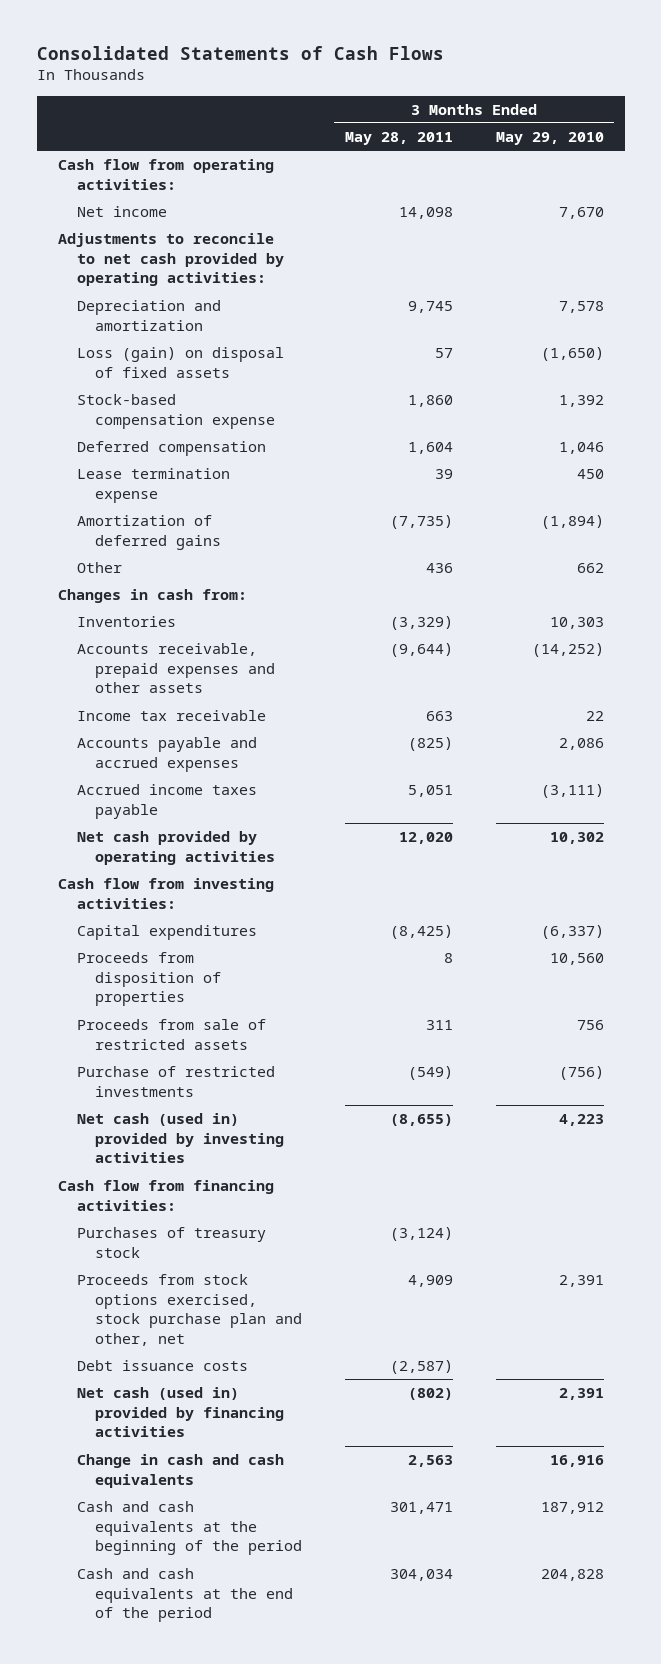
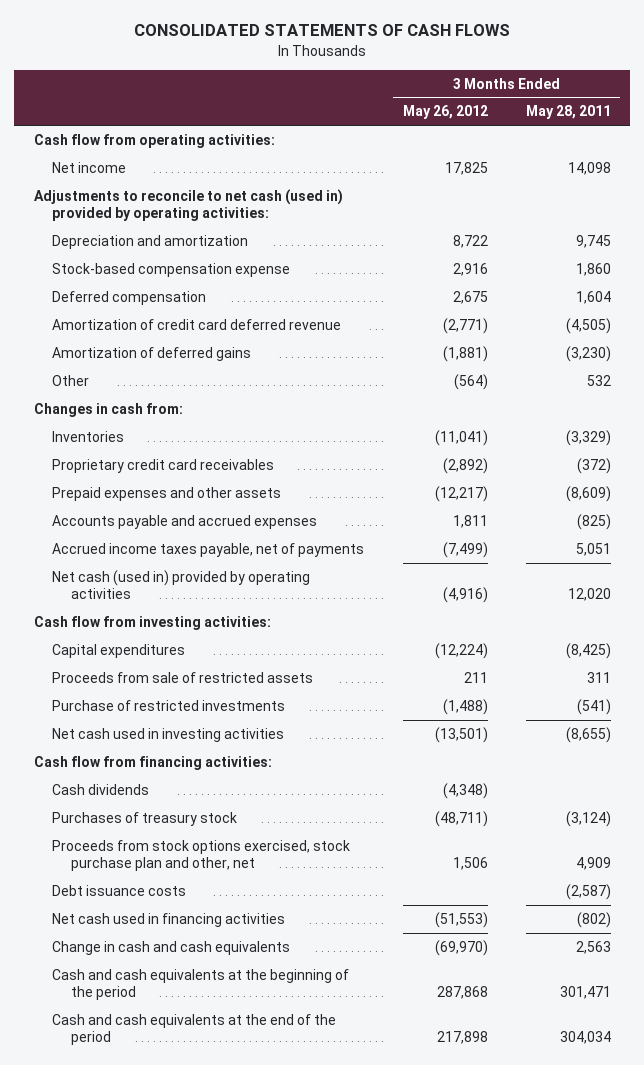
- Consolidated Statements of Cash Flows
+ CONSOLIDATED STATEMENTS OF CASH FLOWS
- | 3 Months Ended May 28, 2011 | 3 Months Ended May 29, 2010
+ | 3 Months Ended May 26, 2012 | 3 Months Ended May 28, 2011
- Adjustments to reconcile to net cash provided by operating activities:
+ Adjustments to reconcile to net cash (used in) provided by operating activities:
- Loss (gain) on disposal of fixed assets | 57 | (1,650)
- Lease termination expense | 39 | 450
- Amortization of deferred gains | (7,735) | (1,894)
- Other | 436 | 662
+ Amortization of credit card deferred revenue | (2,771) | (4,505)
+ Amortization of deferred gains | (1,881) | (3,230)
+ Other | (564) | 532
- Accounts receivable, prepaid expenses and other assets | (9,644) | (14,252)
- Income tax receivable | 663 | 22
+ Proprietary credit card receivables | (2,892) | (372)
+ Prepaid expenses and other assets | (12,217) | (8,609)
- Accrued income taxes payable | 5,051 | (3,111)
- Net cash provided by operating activities | 12,020 | 10,302
+ Accrued income taxes payable, net of payments | (7,499) | 5,051
+ Net cash (used in) provided by operating activities | (4,916) | 12,020
- Proceeds from disposition of properties | 8 | 10,560
- Purchase of restricted investments | (549) | (756)
- Net cash (used in) provided by investing activities | (8,655) | 4,223
+ Purchase of restricted investments | (1,488) | (541)
+ Net cash used in investing activities | (13,501) | (8,655)
+ Cash dividends | (4,348) |
- Net cash (used in) provided by financing activities | (802) | 2,391
+ Net cash used in financing activities | (51,553) | (802)

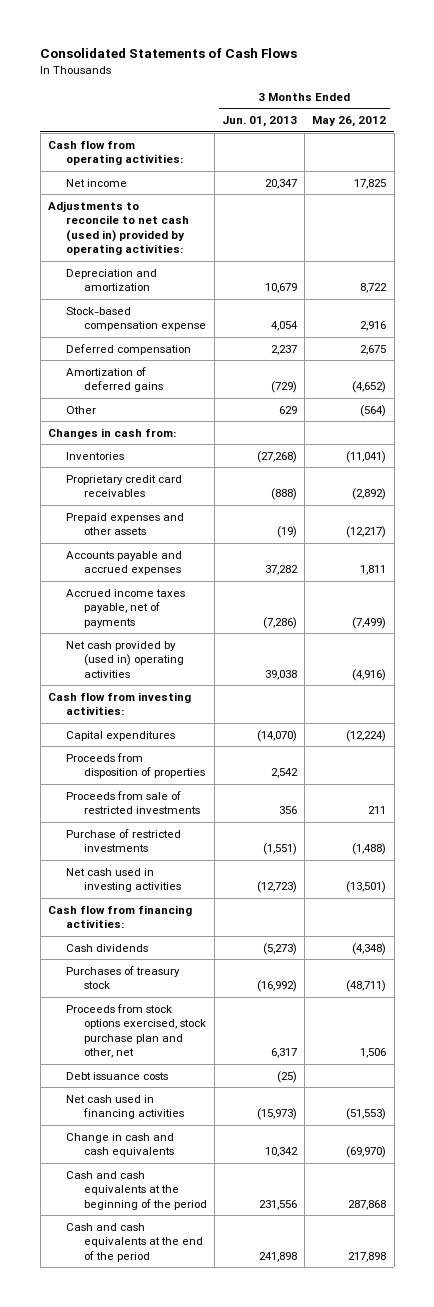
- CONSOLIDATED STATEMENTS OF CASH FLOWS
+ Consolidated Statements of Cash Flows
- | 3 Months Ended May 26, 2012 | 3 Months Ended May 28, 2011
+ | 3 Months Ended Jun. 01, 2013 | 3 Months Ended May 26, 2012
- Amortization of credit card deferred revenue | (2,771) | (4,505)
- Amortization of deferred gains | (1,881) | (3,230)
+ Amortization of deferred gains | (729) | (4,652)
- Net cash (used in) provided by operating activities | (4,916) | 12,020
+ Net cash provided by (used in) operating activities | 39,038 | (4,916)
- Proceeds from sale of restricted assets | 211 | 311
+ Proceeds from disposition of properties | 2,542 |
+ Proceeds from sale of restricted investments | 356 | 211

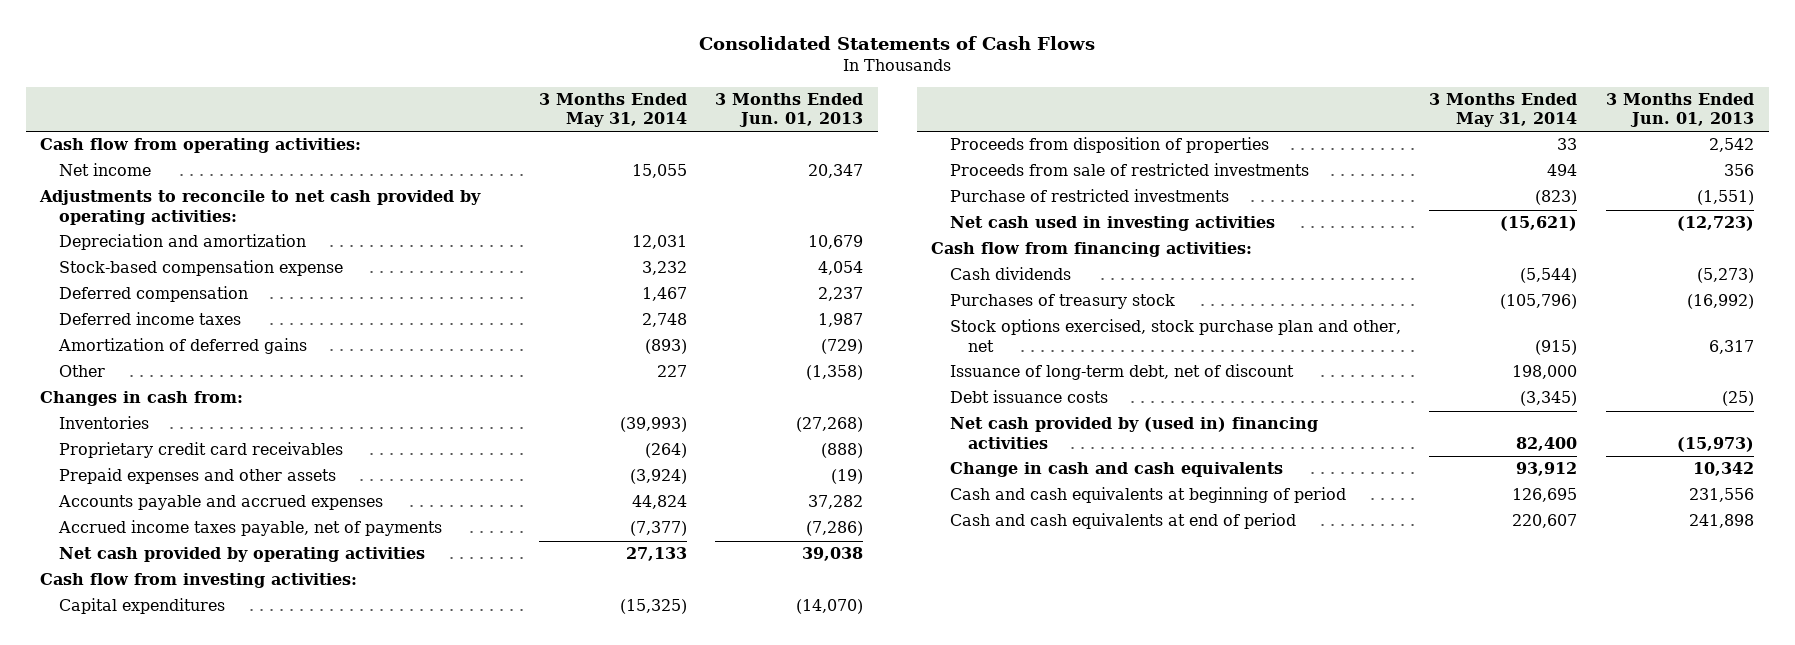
- | 3 Months Ended Jun. 01, 2013 | 3 Months Ended May 26, 2012
+ | 3 Months Ended May 31, 2014 | 3 Months Ended Jun. 01, 2013
- Adjustments to reconcile to net cash (used in) provided by operating activities:
+ Adjustments to reconcile to net cash provided by operating activities:
+ Deferred income taxes | 2,748 | 1,987
- Other | 629 | (564)
+ Other | 227 | (1,358)
- Net cash provided by (used in) operating activities | 39,038 | (4,916)
+ Net cash provided by operating activities | 27,133 | 39,038
- Proceeds from stock options exercised, stock purchase plan and other, net | 6,317 | 1,506
+ Stock options exercised, stock purchase plan and other, net | (915) | 6,317
+ Issuance of long-term debt, net of discount | 198,000 |
- Net cash used in financing activities | (15,973) | (51,553)
+ Net cash provided by (used in) financing activities | 82,400 | (15,973)
- Cash and cash equivalents at the beginning of the period | 231,556 | 287,868
- Cash and cash equivalents at the end of the period | 241,898 | 217,898
+ Cash and cash equivalents at beginning of period | 126,695 | 231,556
+ Cash and cash equivalents at end of period | 220,607 | 241,898

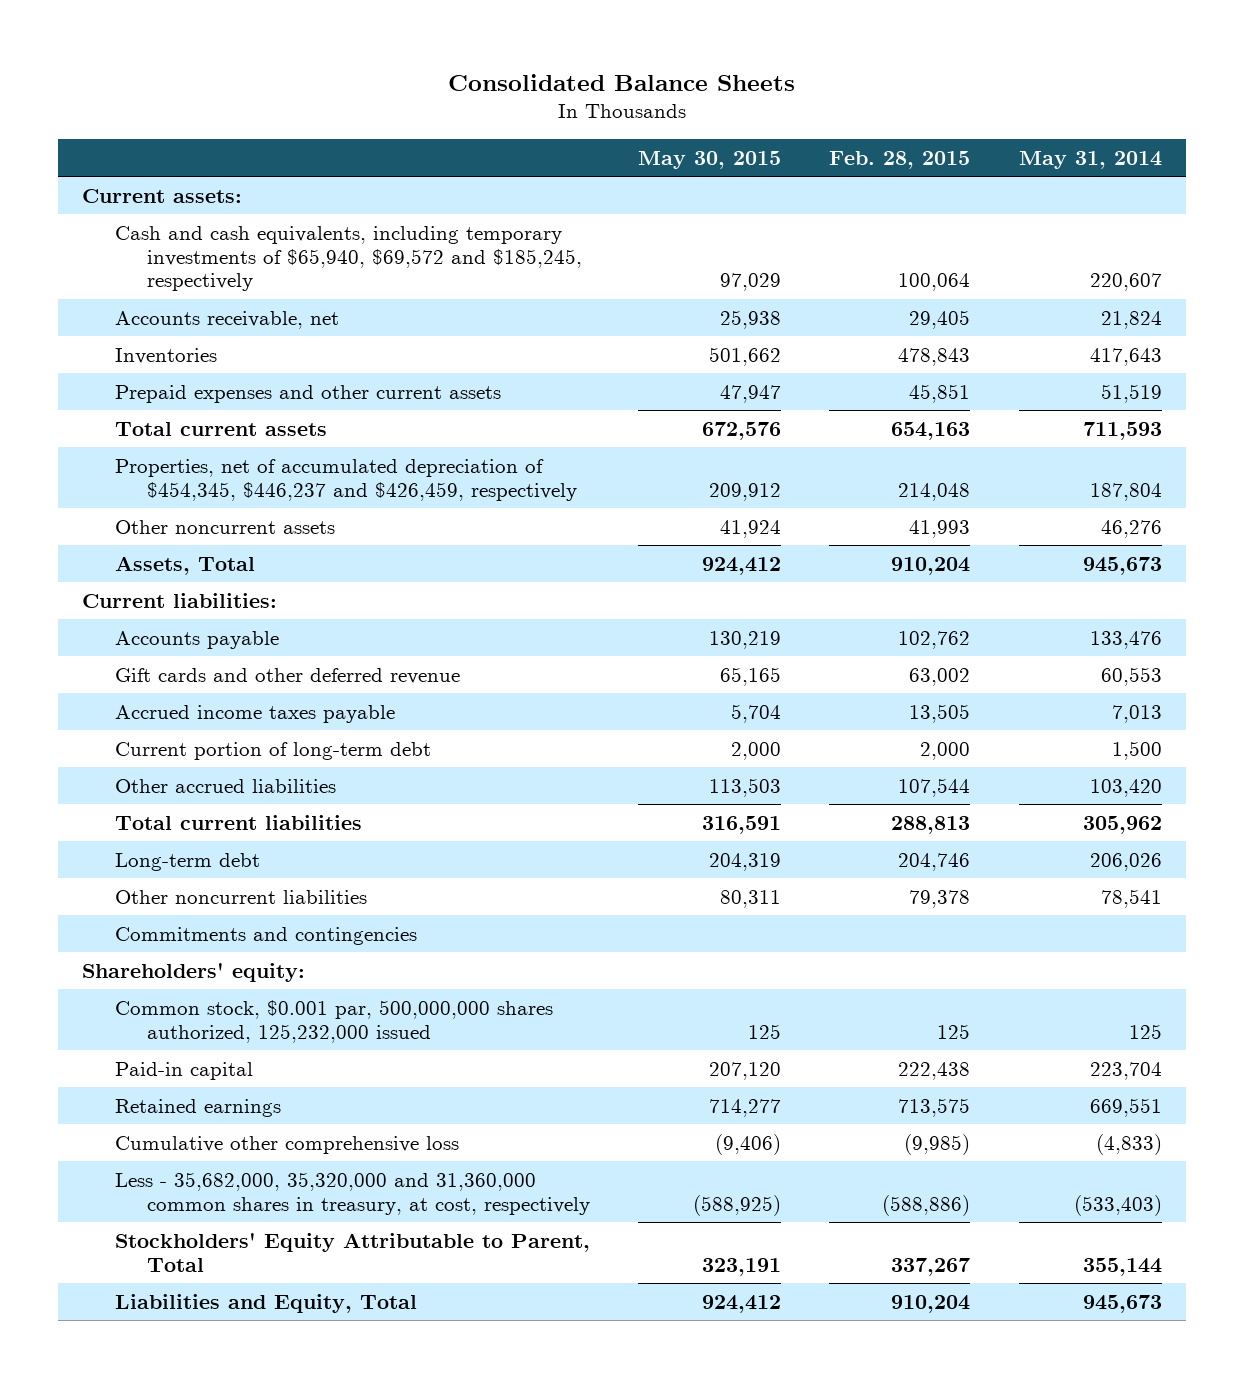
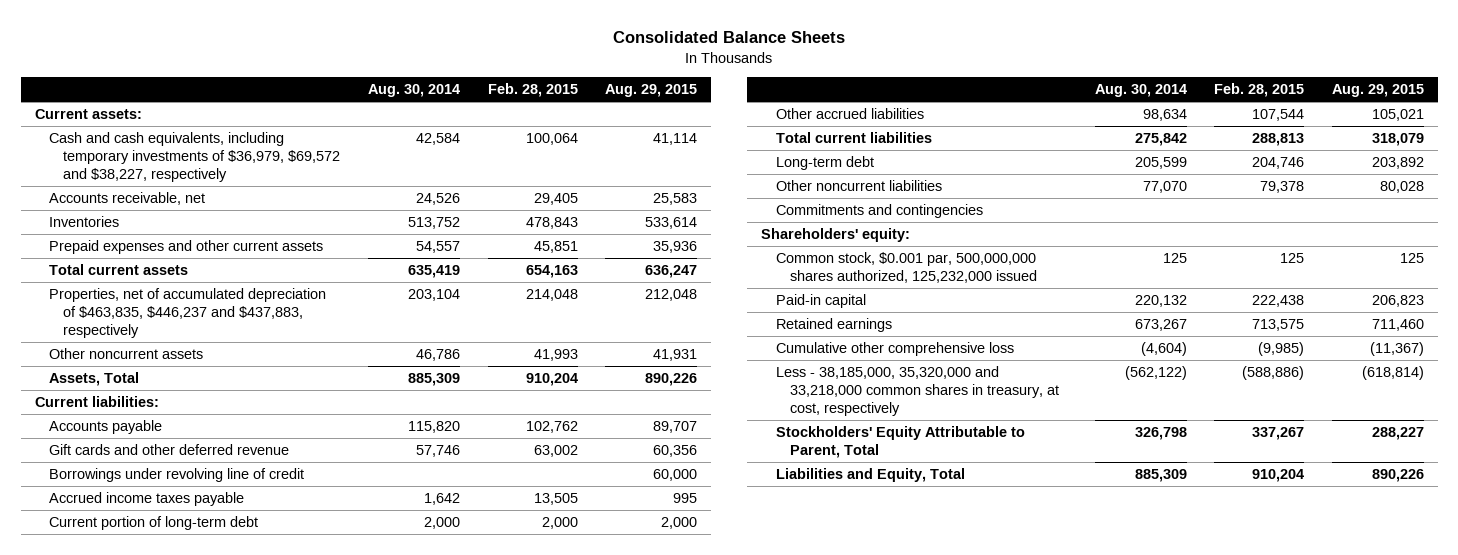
- | May 30, 2015 | Feb. 28, 2015 | May 31, 2014
+ | Aug. 30, 2014 | Feb. 28, 2015 | Aug. 29, 2015
- Cash and cash equivalents, including temporary investments of $65,940, $69,572 and $185,245, respectively | 97,029 | 100,064 | 220,607
+ Cash and cash equivalents, including temporary investments of $36,979, $69,572 and $38,227, respectively | 42,584 | 100,064 | 41,114
- Properties, net of accumulated depreciation of $454,345, $446,237 and $426,459, respectively | 209,912 | 214,048 | 187,804
+ Properties, net of accumulated depreciation of $463,835, $446,237 and $437,883, respectively | 203,104 | 214,048 | 212,048
+ Borrowings under revolving line of credit | | | 60,000
- Less - 35,682,000, 35,320,000 and 31,360,000 common shares in treasury, at cost, respectively | (588,925) | (588,886) | (533,403)
+ Less - 38,185,000, 35,320,000 and 33,218,000 common shares in treasury, at cost, respectively | (562,122) | (588,886) | (618,814)

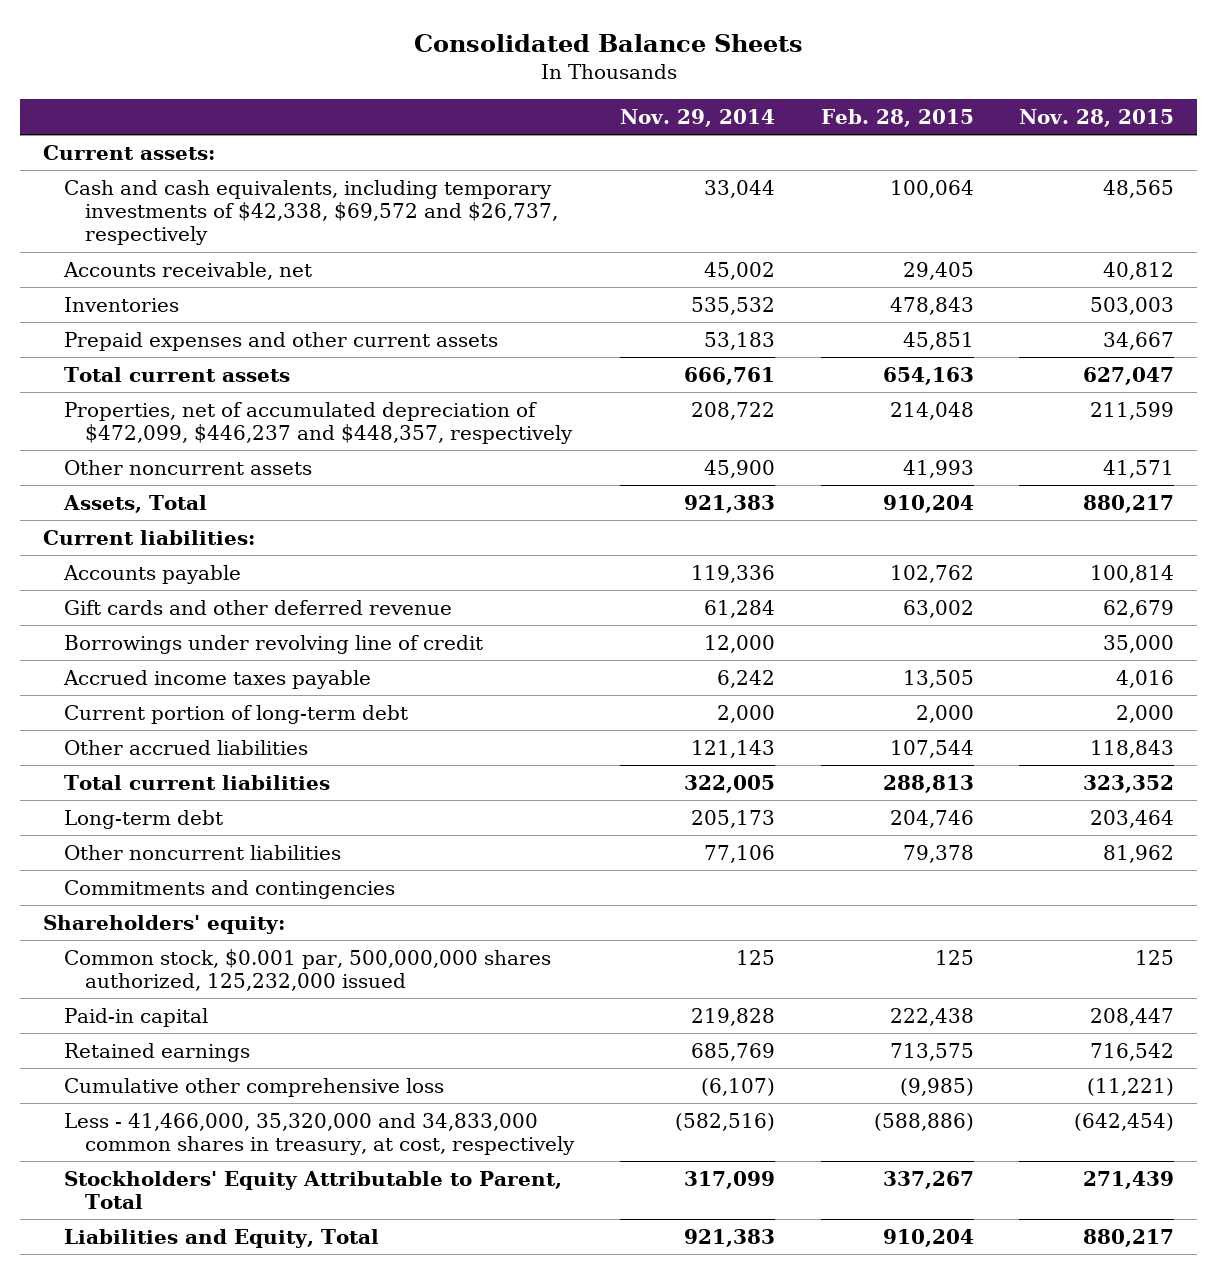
- | Aug. 30, 2014 | Feb. 28, 2015 | Aug. 29, 2015
+ | Nov. 29, 2014 | Feb. 28, 2015 | Nov. 28, 2015
- Cash and cash equivalents, including temporary investments of $36,979, $69,572 and $38,227, respectively | 42,584 | 100,064 | 41,114
+ Cash and cash equivalents, including temporary investments of $42,338, $69,572 and $26,737, respectively | 33,044 | 100,064 | 48,565
- Properties, net of accumulated depreciation of $463,835, $446,237 and $437,883, respectively | 203,104 | 214,048 | 212,048
+ Properties, net of accumulated depreciation of $472,099, $446,237 and $448,357, respectively | 208,722 | 214,048 | 211,599
- Less - 38,185,000, 35,320,000 and 33,218,000 common shares in treasury, at cost, respectively | (562,122) | (588,886) | (618,814)
+ Less - 41,466,000, 35,320,000 and 34,833,000 common shares in treasury, at cost, respectively | (582,516) | (588,886) | (642,454)

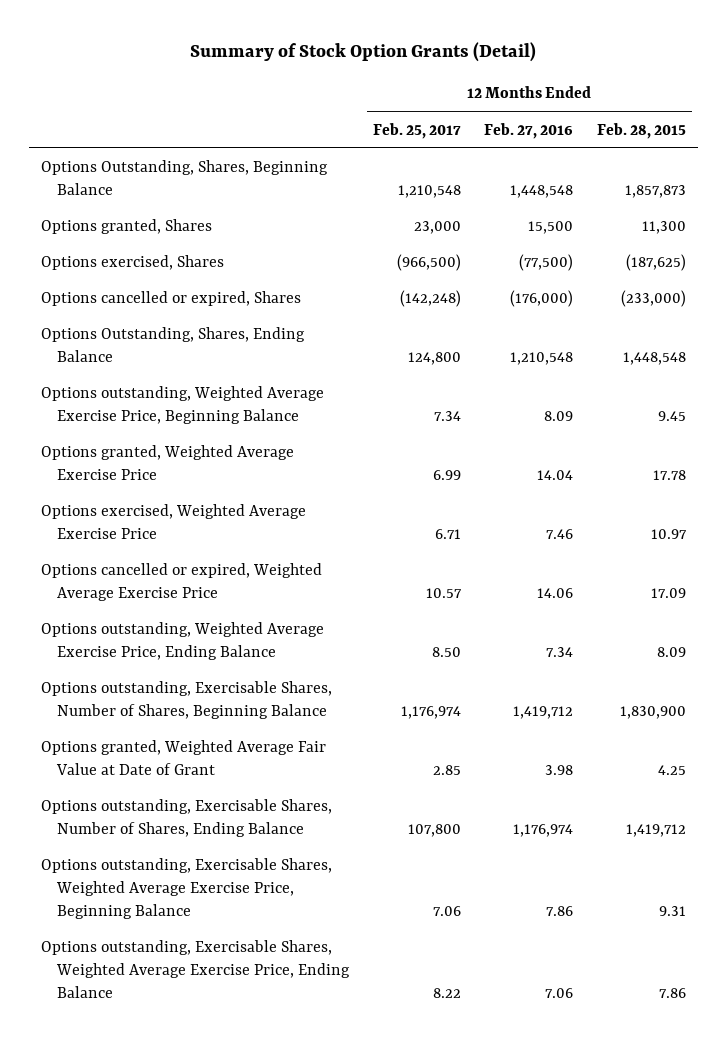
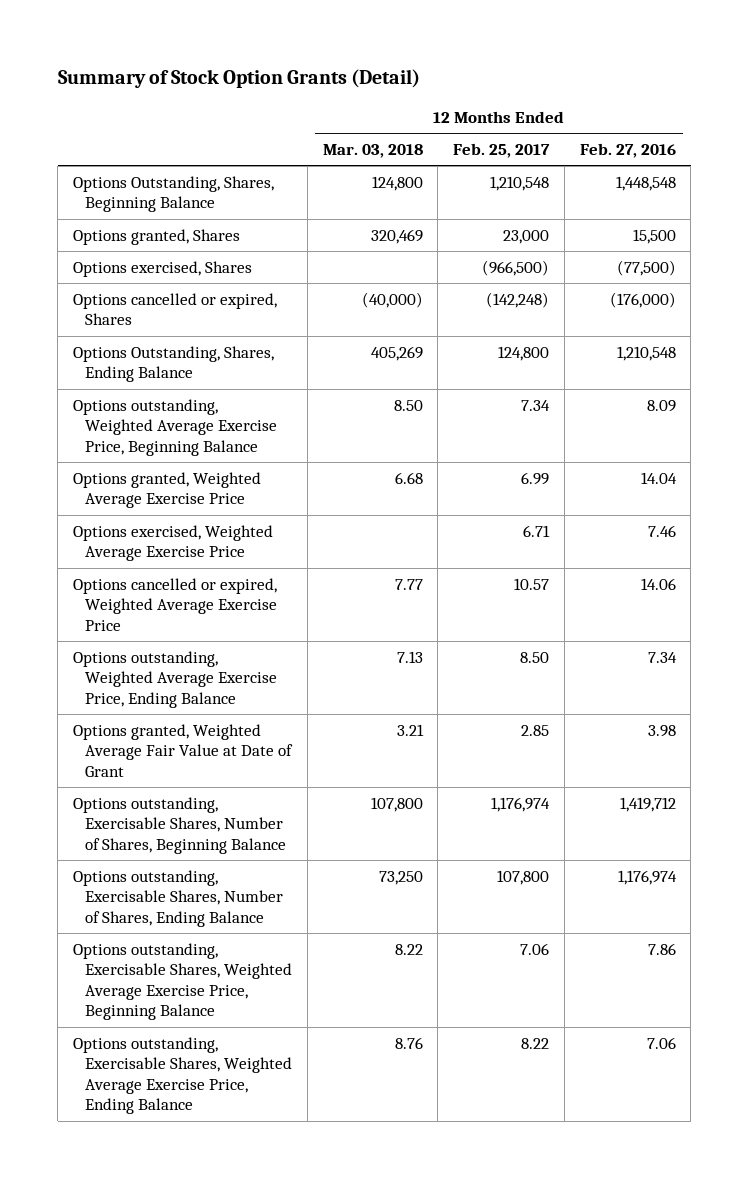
- | 12 Months Ended Feb. 25, 2017 | 12 Months Ended Feb. 27, 2016 | 12 Months Ended Feb. 28, 2015
+ | 12 Months Ended Mar. 03, 2018 | 12 Months Ended Feb. 25, 2017 | 12 Months Ended Feb. 27, 2016
moved down: Options outstanding, Exercisable Shares, Number of Shares, Beginning Balance | 107,800 | 1,176,974 | 1,419,712

